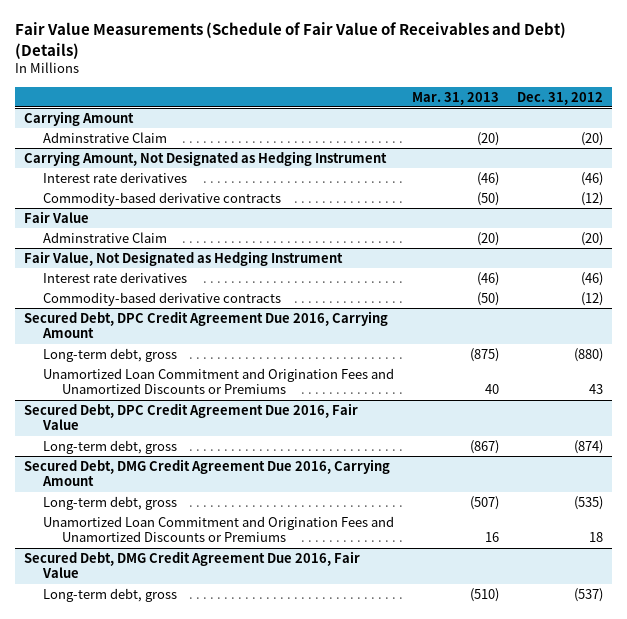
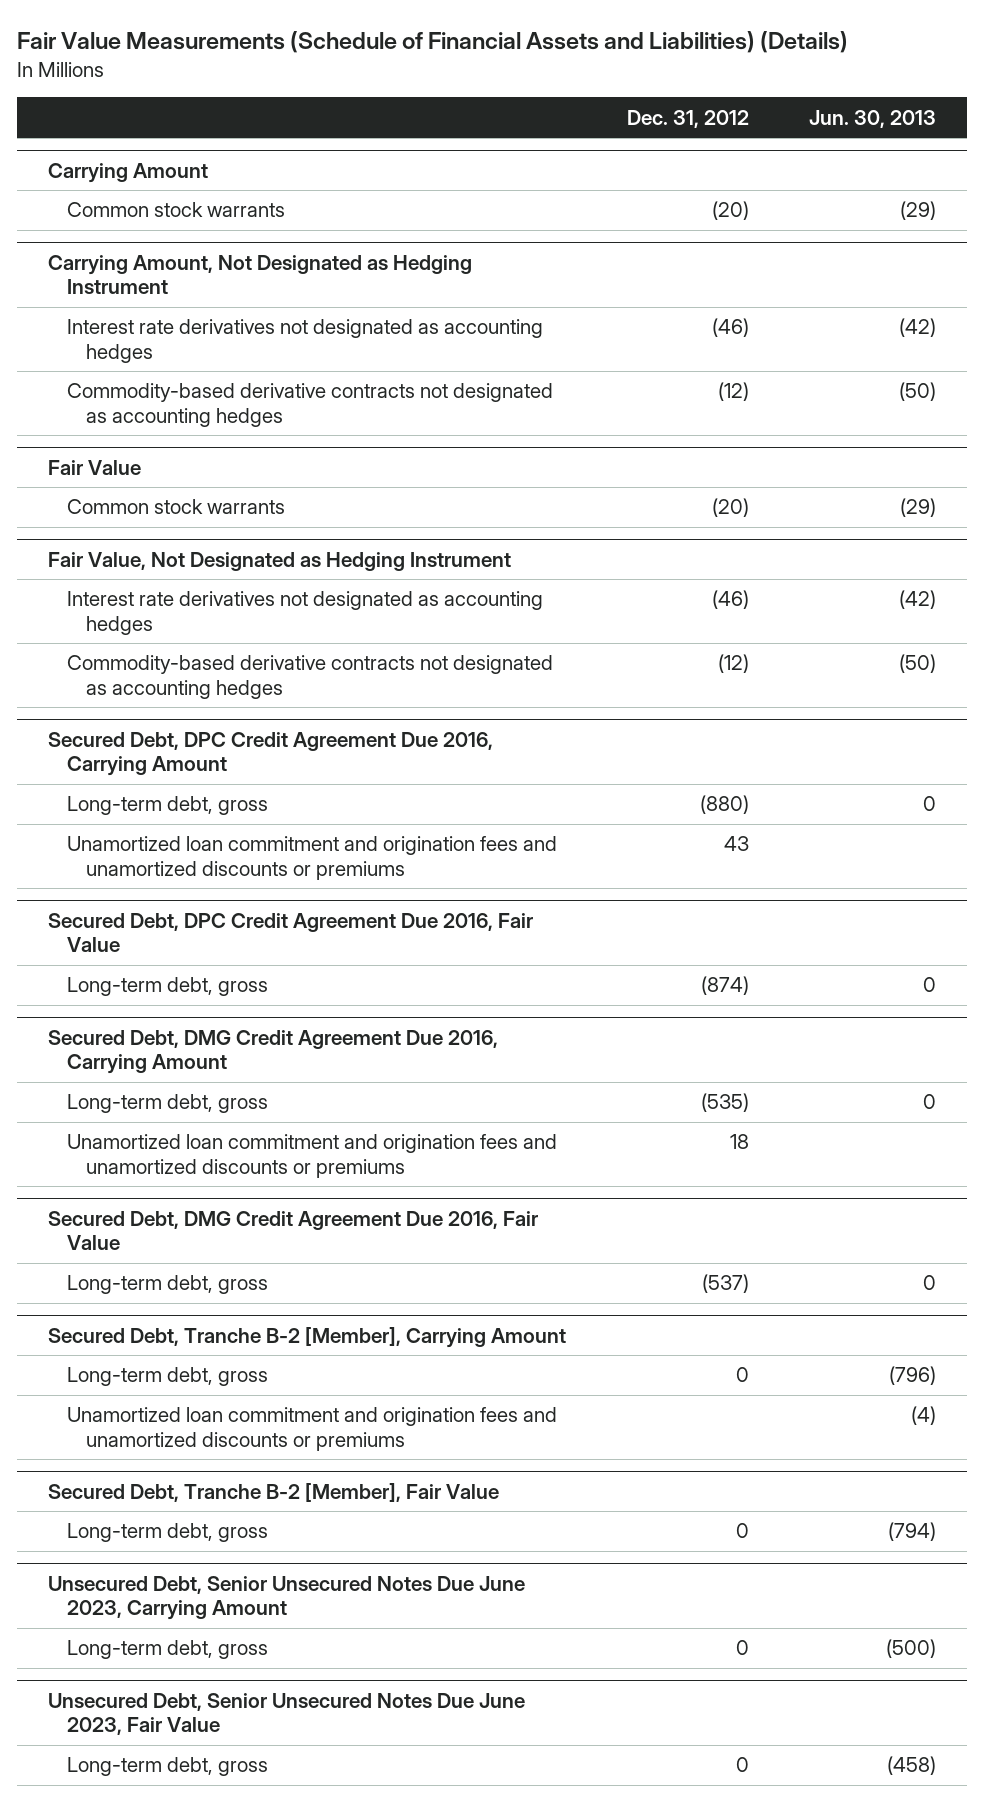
- Fair Value Measurements (Schedule of Fair Value of Receivables and Debt) (Details)
+ Fair Value Measurements (Schedule of Financial Assets and Liabilities) (Details)
- | Mar. 31, 2013 | Dec. 31, 2012
+ | Dec. 31, 2012 | Jun. 30, 2013
@ Carrying Amount
- Adminstrative Claim | (20) | (20)
+ Common stock warrants | (20) | (29)
@ Carrying Amount, Not Designated as Hedging Instrument
- Interest rate derivatives | (46) | (46)
- Commodity-based derivative contracts | (50) | (12)
+ Interest rate derivatives not designated as accounting hedges | (46) | (42)
+ Commodity-based derivative contracts not designated as accounting hedges | (12) | (50)
@ Fair Value
- Adminstrative Claim | (20) | (20)
+ Common stock warrants | (20) | (29)
@ Fair Value, Not Designated as Hedging Instrument
- Interest rate derivatives | (46) | (46)
- Commodity-based derivative contracts | (50) | (12)
+ Interest rate derivatives not designated as accounting hedges | (46) | (42)
+ Commodity-based derivative contracts not designated as accounting hedges | (12) | (50)
@ Secured Debt, DPC Credit Agreement Due 2016, Carrying Amount
- Unamortized Loan Commitment and Origination Fees and Unamortized Discounts or Premiums | 40 | 43
+ Unamortized loan commitment and origination fees and unamortized discounts or premiums | 43 |
@ Secured Debt, DMG Credit Agreement Due 2016, Carrying Amount
- Unamortized Loan Commitment and Origination Fees and Unamortized Discounts or Premiums | 16 | 18
+ Unamortized loan commitment and origination fees and unamortized discounts or premiums | 18 |
+ Secured Debt, Tranche B-2 [Member], Carrying Amount
+ Long-term debt, gross | 0 | (796)
+ Unamortized loan commitment and origination fees and unamortized discounts or premiums | | (4)
+ Secured Debt, Tranche B-2 [Member], Fair Value
+ Long-term debt, gross | 0 | (794)
+ Unsecured Debt, Senior Unsecured Notes Due June 2023, Carrying Amount
+ Long-term debt, gross | 0 | (500)
+ Unsecured Debt, Senior Unsecured Notes Due June 2023, Fair Value
+ Long-term debt, gross | 0 | (458)

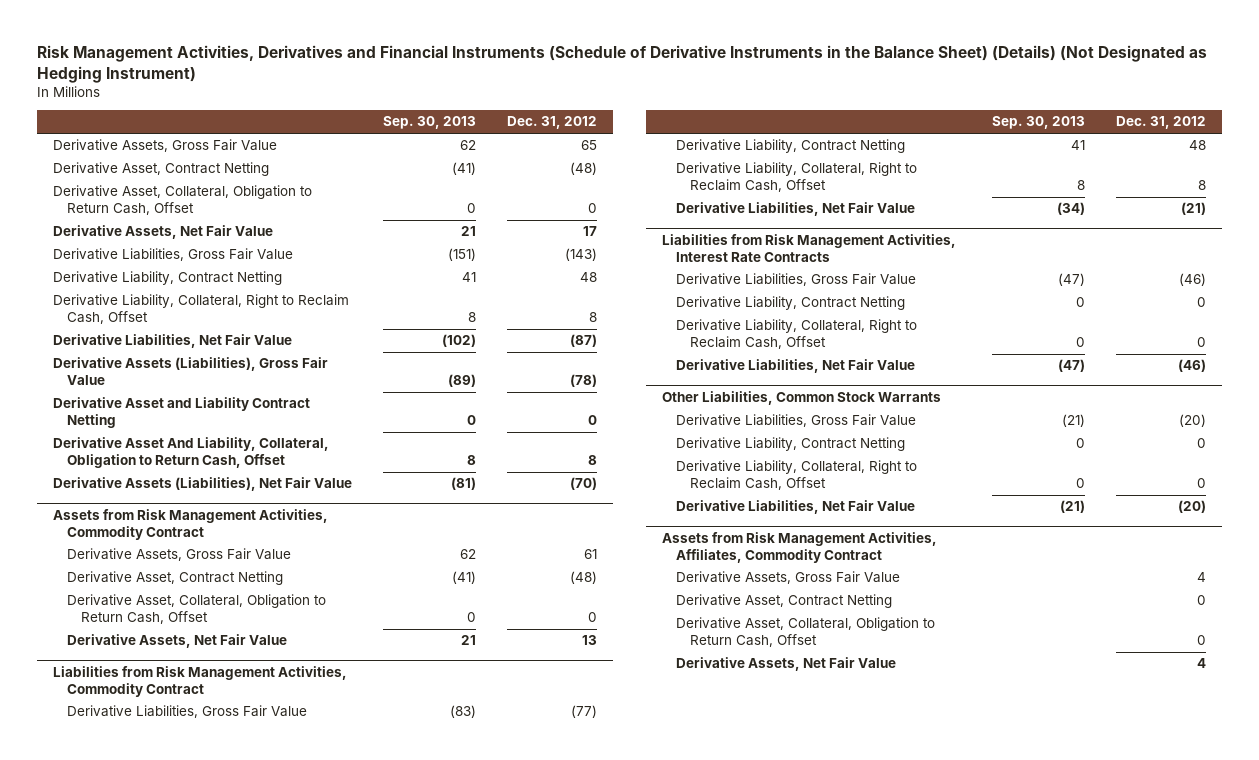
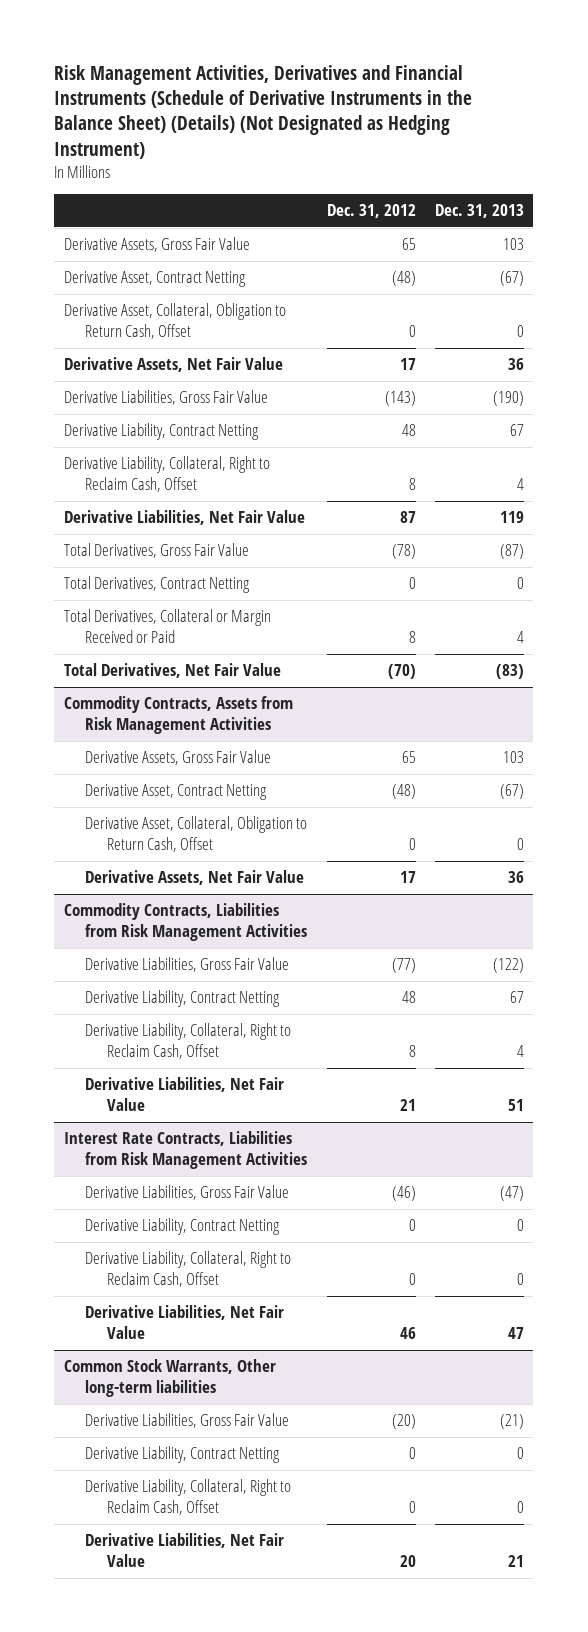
- | Sep. 30, 2013 | Dec. 31, 2012
+ | Dec. 31, 2012 | Dec. 31, 2013
- Derivative Liabilities, Net Fair Value | (102) | (87)
- Derivative Assets (Liabilities), Gross Fair Value | (89) | (78)
- Derivative Asset and Liability Contract Netting | 0 | 0
- Derivative Asset And Liability, Collateral, Obligation to Return Cash, Offset | 8 | 8
- Derivative Assets (Liabilities), Net Fair Value | (81) | (70)
- Assets from Risk Management Activities, Commodity Contract
- Derivative Assets, Gross Fair Value | 62 | 61
+ Derivative Liabilities, Net Fair Value | 87 | 119
+ Total Derivatives, Gross Fair Value | (78) | (87)
+ Total Derivatives, Contract Netting | 0 | 0
+ Total Derivatives, Collateral or Margin Received or Paid | 8 | 4
+ Total Derivatives, Net Fair Value | (70) | (83)
+ Commodity Contracts, Assets from Risk Management Activities
+ Derivative Assets, Gross Fair Value | 65 | 103
- Derivative Assets, Net Fair Value | 21 | 13
- Liabilities from Risk Management Activities, Commodity Contract
+ Derivative Assets, Net Fair Value | 17 | 36
+ Commodity Contracts, Liabilities from Risk Management Activities
- Derivative Liabilities, Net Fair Value | (34) | (21)
- Liabilities from Risk Management Activities, Interest Rate Contracts
+ Derivative Liabilities, Net Fair Value | 21 | 51
+ Interest Rate Contracts, Liabilities from Risk Management Activities
- Derivative Liabilities, Net Fair Value | (47) | (46)
- Other Liabilities, Common Stock Warrants
+ Derivative Liabilities, Net Fair Value | 46 | 47
+ Common Stock Warrants, Other long-term liabilities
- Derivative Liabilities, Net Fair Value | (21) | (20)
- Assets from Risk Management Activities, Affiliates, Commodity Contract
- Derivative Assets, Gross Fair Value | | 4
- Derivative Asset, Contract Netting | | 0
- Derivative Asset, Collateral, Obligation to Return Cash, Offset | | 0
- Derivative Assets, Net Fair Value | | 4
+ Derivative Liabilities, Net Fair Value | 20 | 21

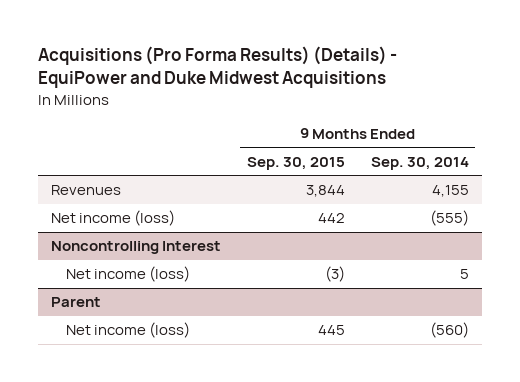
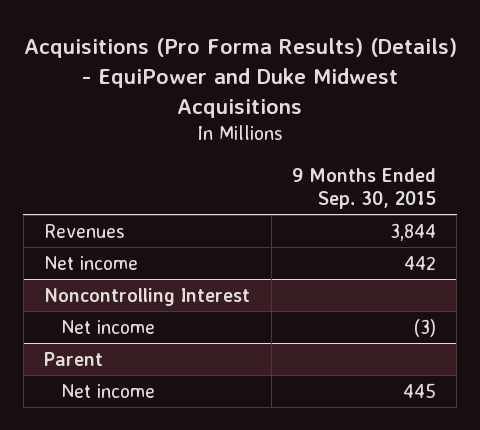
- | 9 Months Ended Sep. 30, 2015 | 9 Months Ended Sep. 30, 2014
+ | 9 Months Ended Sep. 30, 2015
- Net income (loss) | 442 | (555)
+ Net income | 442
@ Noncontrolling Interest
- Net income (loss) | (3) | 5
+ Net income | (3)
@ Parent
- Net income (loss) | 445 | (560)
+ Net income | 445

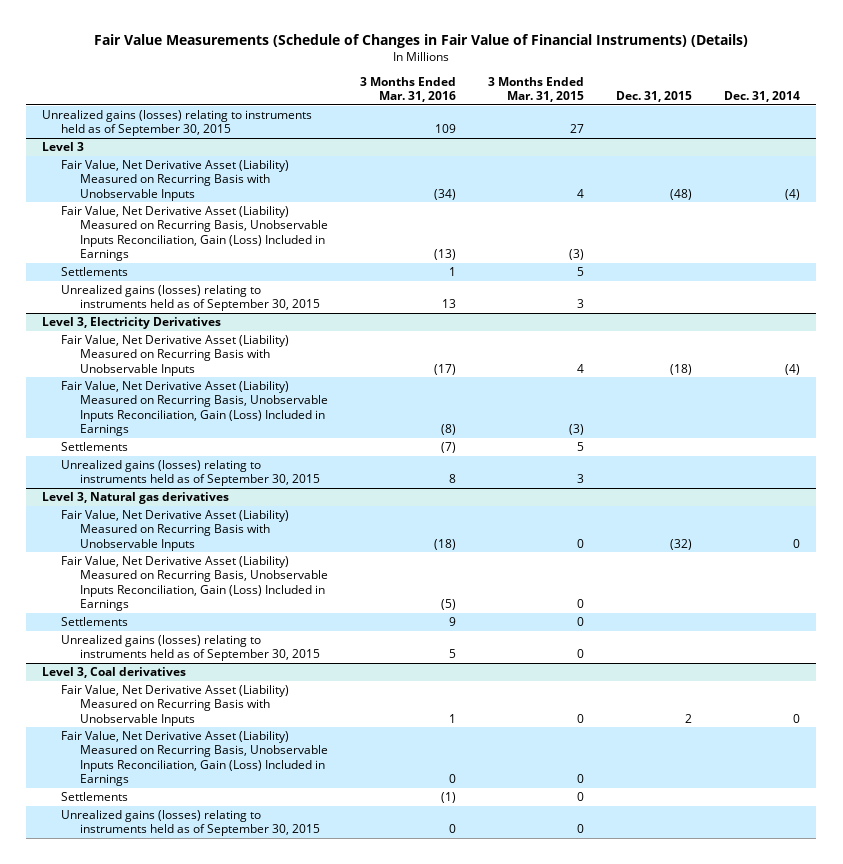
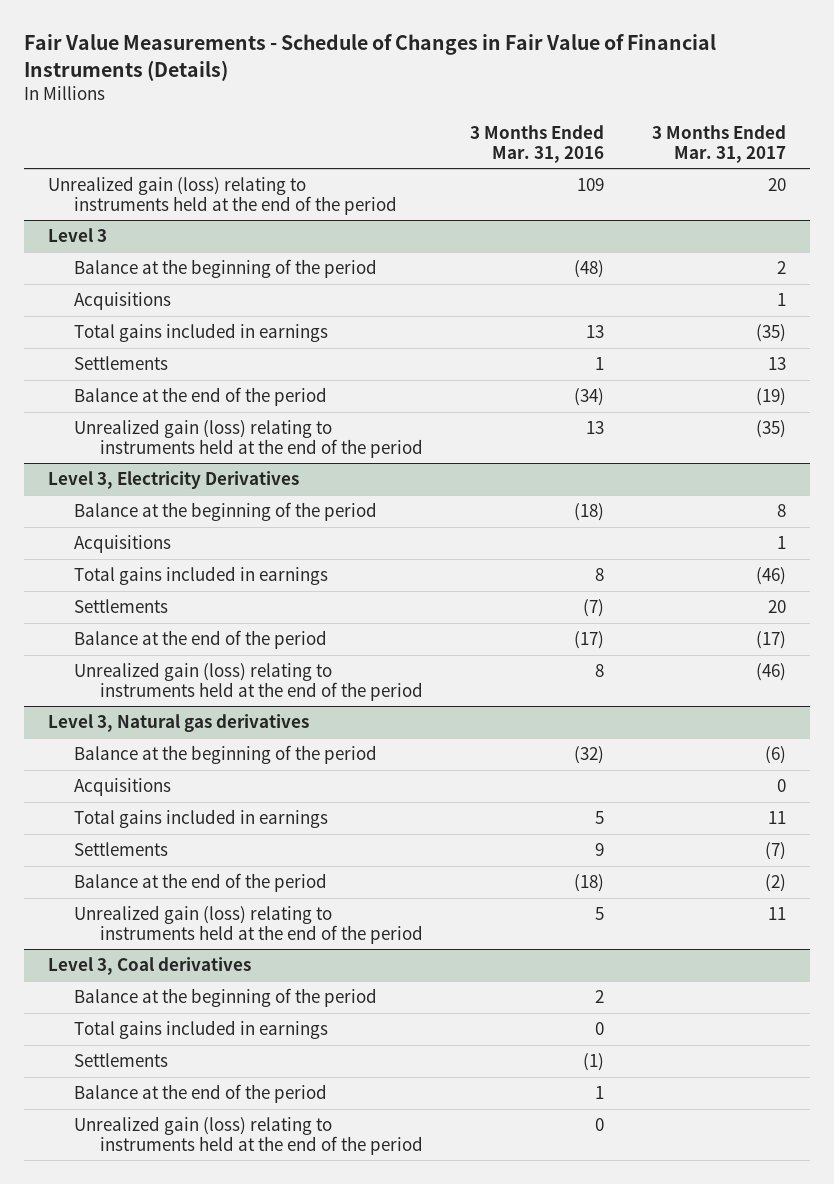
- Fair Value Measurements (Schedule of Changes in Fair Value of Financial Instruments) (Details)
+ Fair Value Measurements - Schedule of Changes in Fair Value of Financial Instruments (Details)
- | 3 Months Ended Mar. 31, 2016 | 3 Months Ended Mar. 31, 2015 | Dec. 31, 2015 | Dec. 31, 2014
+ | 3 Months Ended Mar. 31, 2016 | 3 Months Ended Mar. 31, 2017
- Unrealized gains (losses) relating to instruments held as of September 30, 2015 | 109 | 27 | |
+ Unrealized gain (loss) relating to instruments held at the end of the period | 109 | 20
@ Level 3
- Fair Value, Net Derivative Asset (Liability) Measured on Recurring Basis with Unobservable Inputs | (34) | 4 | (48) | (4)
- Fair Value, Net Derivative Asset (Liability) Measured on Recurring Basis, Unobservable Inputs Reconciliation, Gain (Loss) Included in Earnings | (13) | (3) | |
+ Balance at the beginning of the period | (48) | 2
+ Acquisitions | | 1
+ Total gains included in earnings | 13 | (35)
- Unrealized gains (losses) relating to instruments held as of September 30, 2015 | 13 | 3 | |
+ Balance at the end of the period | (34) | (19)
+ Unrealized gain (loss) relating to instruments held at the end of the period | 13 | (35)
@ Level 3, Electricity Derivatives
- Fair Value, Net Derivative Asset (Liability) Measured on Recurring Basis with Unobservable Inputs | (17) | 4 | (18) | (4)
- Fair Value, Net Derivative Asset (Liability) Measured on Recurring Basis, Unobservable Inputs Reconciliation, Gain (Loss) Included in Earnings | (8) | (3) | |
+ Balance at the beginning of the period | (18) | 8
+ Acquisitions | | 1
+ Total gains included in earnings | 8 | (46)
- Unrealized gains (losses) relating to instruments held as of September 30, 2015 | 8 | 3 | |
+ Balance at the end of the period | (17) | (17)
+ Unrealized gain (loss) relating to instruments held at the end of the period | 8 | (46)
@ Level 3, Natural gas derivatives
- Fair Value, Net Derivative Asset (Liability) Measured on Recurring Basis with Unobservable Inputs | (18) | 0 | (32) | 0
- Fair Value, Net Derivative Asset (Liability) Measured on Recurring Basis, Unobservable Inputs Reconciliation, Gain (Loss) Included in Earnings | (5) | 0 | |
+ Balance at the beginning of the period | (32) | (6)
+ Acquisitions | | 0
+ Total gains included in earnings | 5 | 11
- Unrealized gains (losses) relating to instruments held as of September 30, 2015 | 5 | 0 | |
+ Balance at the end of the period | (18) | (2)
+ Unrealized gain (loss) relating to instruments held at the end of the period | 5 | 11
@ Level 3, Coal derivatives
- Fair Value, Net Derivative Asset (Liability) Measured on Recurring Basis with Unobservable Inputs | 1 | 0 | 2 | 0
- Fair Value, Net Derivative Asset (Liability) Measured on Recurring Basis, Unobservable Inputs Reconciliation, Gain (Loss) Included in Earnings | 0 | 0 | |
+ Balance at the beginning of the period | 2 |
+ Total gains included in earnings | 0 |
- Unrealized gains (losses) relating to instruments held as of September 30, 2015 | 0 | 0 | |
+ Balance at the end of the period | 1 |
+ Unrealized gain (loss) relating to instruments held at the end of the period | 0 |

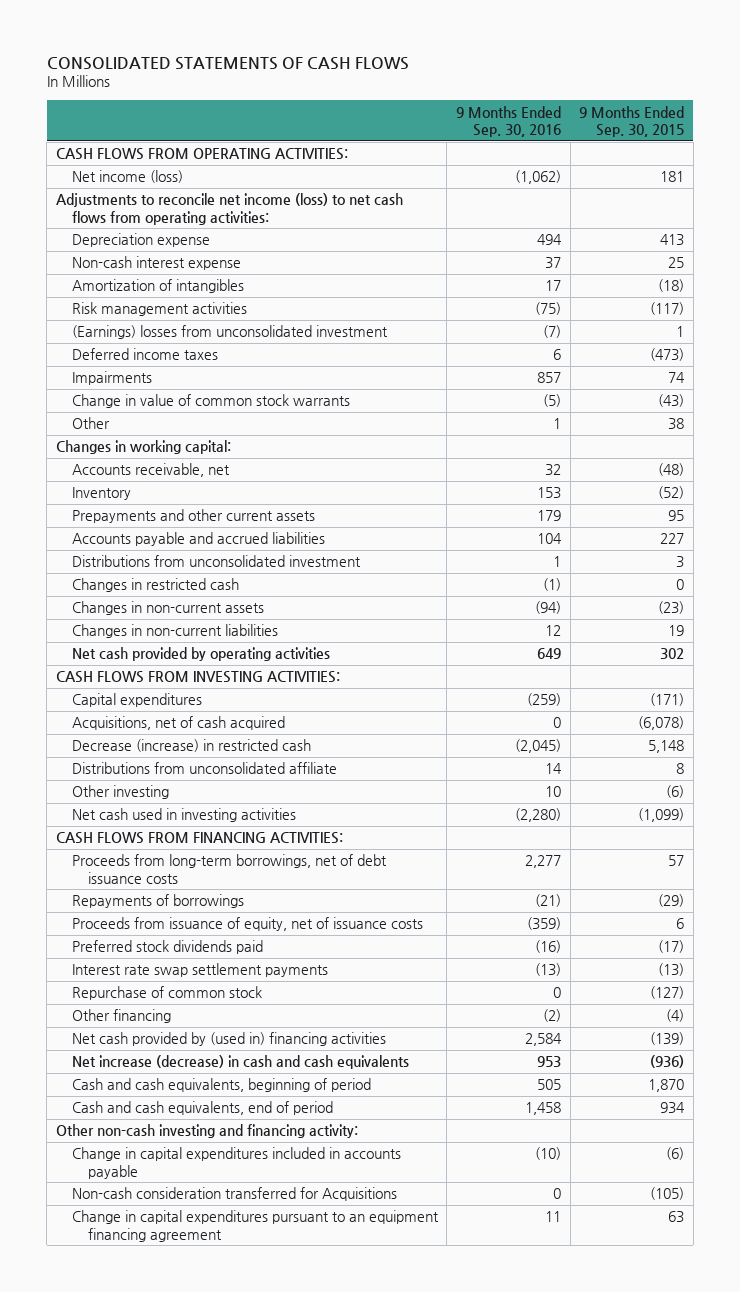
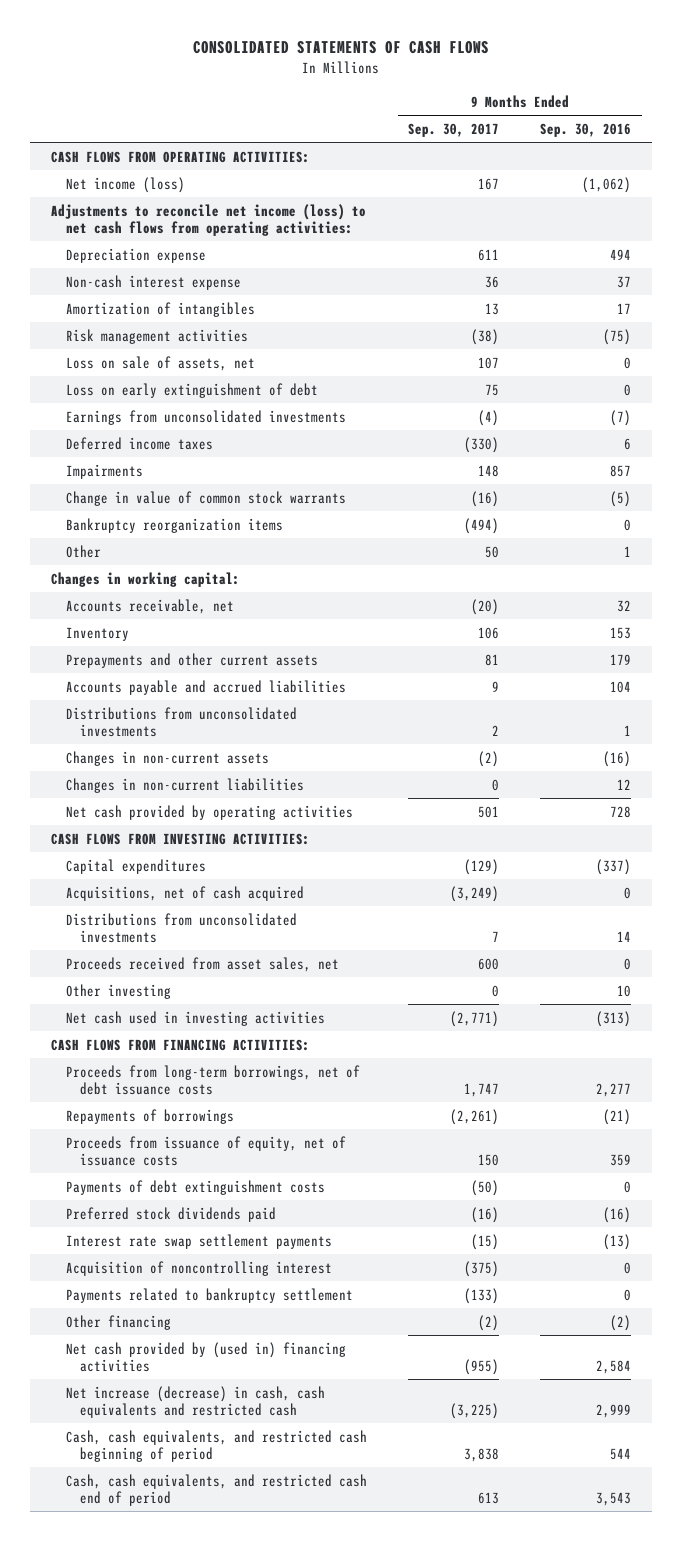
- | 9 Months Ended Sep. 30, 2016 | 9 Months Ended Sep. 30, 2015
+ | 9 Months Ended Sep. 30, 2017 | 9 Months Ended Sep. 30, 2016
- (Earnings) losses from unconsolidated investment | (7) | 1
+ Loss on sale of assets, net | 107 | 0
+ Loss on early extinguishment of debt | 75 | 0
+ Earnings from unconsolidated investments | (4) | (7)
+ Bankruptcy reorganization items | (494) | 0
- Distributions from unconsolidated investment | 1 | 3
- Changes in restricted cash | (1) | 0
- Changes in non-current assets | (94) | (23)
+ Distributions from unconsolidated investments | 2 | 1
+ Changes in non-current assets | (2) | (16)
- Net cash provided by operating activities | 649 | 302
+ Net cash provided by operating activities | 501 | 728
- Capital expenditures | (259) | (171)
+ Capital expenditures | (129) | (337)
- Decrease (increase) in restricted cash | (2,045) | 5,148
- Distributions from unconsolidated affiliate | 14 | 8
+ Distributions from unconsolidated investments | 7 | 14
+ Proceeds received from asset sales, net | 600 | 0
- Net cash used in investing activities | (2,280) | (1,099)
+ Net cash used in investing activities | (2,771) | (313)
- Proceeds from issuance of equity, net of issuance costs | (359) | 6
+ Proceeds from issuance of equity, net of issuance costs | 150 | 359
+ Payments of debt extinguishment costs | (50) | 0
- Repurchase of common stock | 0 | (127)
+ Acquisition of noncontrolling interest | (375) | 0
+ Payments related to bankruptcy settlement | (133) | 0
- Net increase (decrease) in cash and cash equivalents | 953 | (936)
- Cash and cash equivalents, beginning of period | 505 | 1,870
- Cash and cash equivalents, end of period | 1,458 | 934
- Other non-cash investing and financing activity:
- Change in capital expenditures included in accounts payable | (10) | (6)
- Non-cash consideration transferred for Acquisitions | 0 | (105)
- Change in capital expenditures pursuant to an equipment financing agreement | 11 | 63
+ Net increase (decrease) in cash, cash equivalents and restricted cash | (3,225) | 2,999
+ Cash, cash equivalents, and restricted cash beginning of period | 3,838 | 544
+ Cash, cash equivalents, and restricted cash end of period | 613 | 3,543

